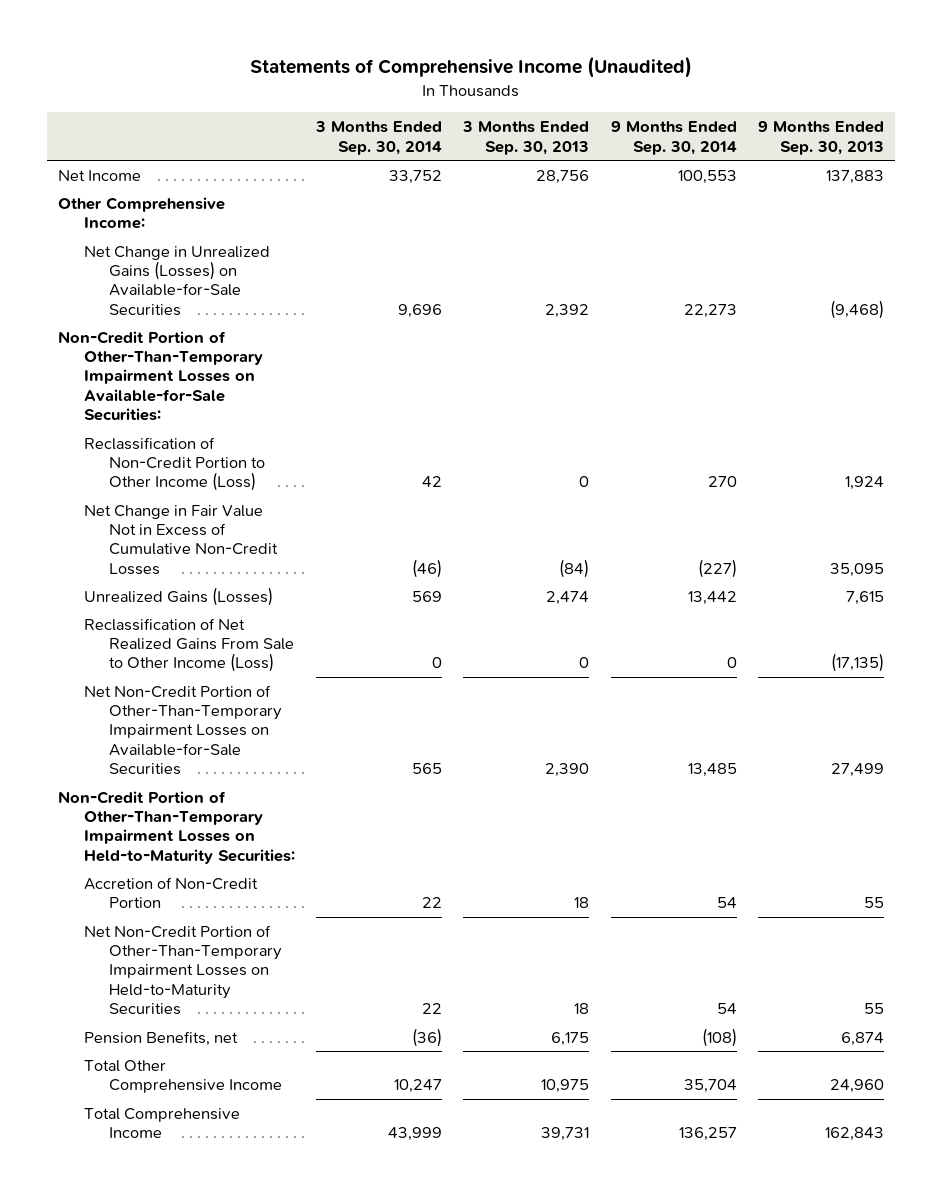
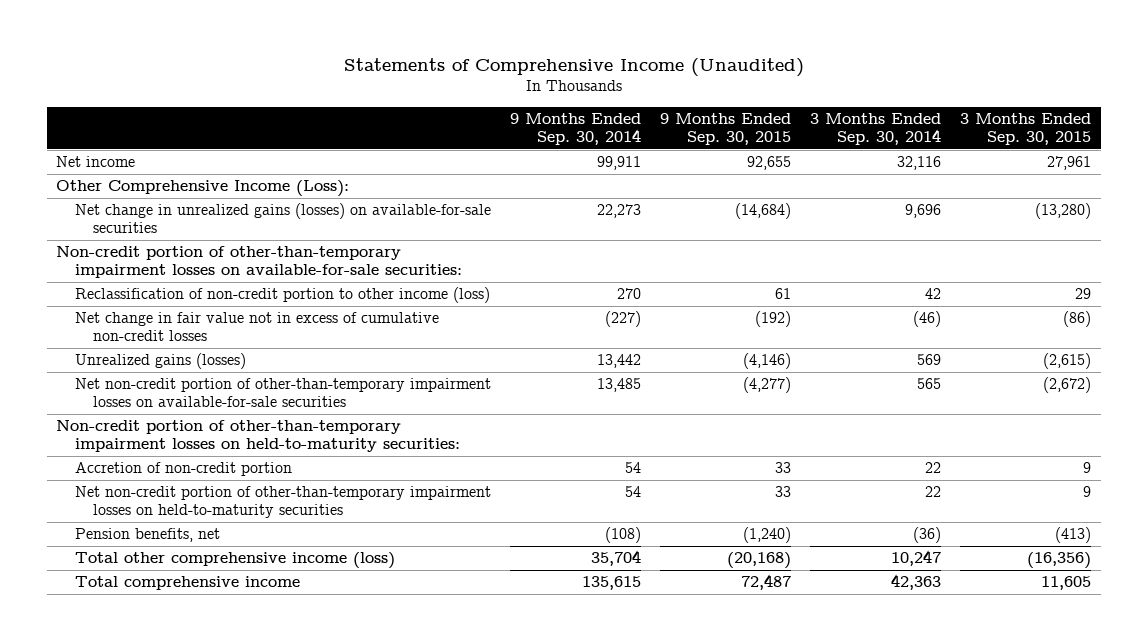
- | 3 Months Ended Sep. 30, 2014 | 3 Months Ended Sep. 30, 2013 | 9 Months Ended Sep. 30, 2014 | 9 Months Ended Sep. 30, 2013
+ | 9 Months Ended Sep. 30, 2014 | 9 Months Ended Sep. 30, 2015 | 3 Months Ended Sep. 30, 2014 | 3 Months Ended Sep. 30, 2015
- Net Income | 33,752 | 28,756 | 100,553 | 137,883
- Other Comprehensive Income:
- Net Change in Unrealized Gains (Losses) on Available-for-Sale Securities | 9,696 | 2,392 | 22,273 | (9,468)
- Non-Credit Portion of Other-Than-Temporary Impairment Losses on Available-for-Sale Securities:
- Reclassification of Non-Credit Portion to Other Income (Loss) | 42 | 0 | 270 | 1,924
- Net Change in Fair Value Not in Excess of Cumulative Non-Credit Losses | (46) | (84) | (227) | 35,095
- Unrealized Gains (Losses) | 569 | 2,474 | 13,442 | 7,615
- Reclassification of Net Realized Gains From Sale to Other Income (Loss) | 0 | 0 | 0 | (17,135)
- Net Non-Credit Portion of Other-Than-Temporary Impairment Losses on Available-for-Sale Securities | 565 | 2,390 | 13,485 | 27,499
- Non-Credit Portion of Other-Than-Temporary Impairment Losses on Held-to-Maturity Securities:
- Accretion of Non-Credit Portion | 22 | 18 | 54 | 55
- Net Non-Credit Portion of Other-Than-Temporary Impairment Losses on Held-to-Maturity Securities | 22 | 18 | 54 | 55
- Pension Benefits, net | (36) | 6,175 | (108) | 6,874
- Total Other Comprehensive Income | 10,247 | 10,975 | 35,704 | 24,960
- Total Comprehensive Income | 43,999 | 39,731 | 136,257 | 162,843
+ Net income | 99,911 | 92,655 | 32,116 | 27,961
+ Other Comprehensive Income (Loss):
+ Net change in unrealized gains (losses) on available-for-sale securities | 22,273 | (14,684) | 9,696 | (13,280)
+ Non-credit portion of other-than-temporary impairment losses on available-for-sale securities:
+ Reclassification of non-credit portion to other income (loss) | 270 | 61 | 42 | 29
+ Net change in fair value not in excess of cumulative non-credit losses | (227) | (192) | (46) | (86)
+ Unrealized gains (losses) | 13,442 | (4,146) | 569 | (2,615)
+ Net non-credit portion of other-than-temporary impairment losses on available-for-sale securities | 13,485 | (4,277) | 565 | (2,672)
+ Non-credit portion of other-than-temporary impairment losses on held-to-maturity securities:
+ Accretion of non-credit portion | 54 | 33 | 22 | 9
+ Net non-credit portion of other-than-temporary impairment losses on held-to-maturity securities | 54 | 33 | 22 | 9
+ Pension benefits, net | (108) | (1,240) | (36) | (413)
+ Total other comprehensive income (loss) | 35,704 | (20,168) | 10,247 | (16,356)
+ Total comprehensive income | 135,615 | 72,487 | 42,363 | 11,605

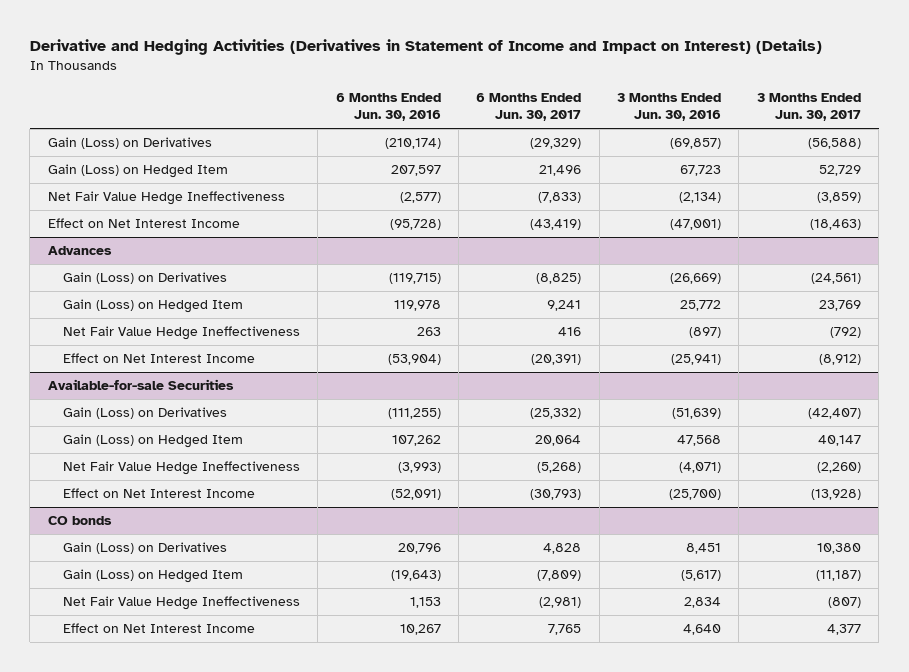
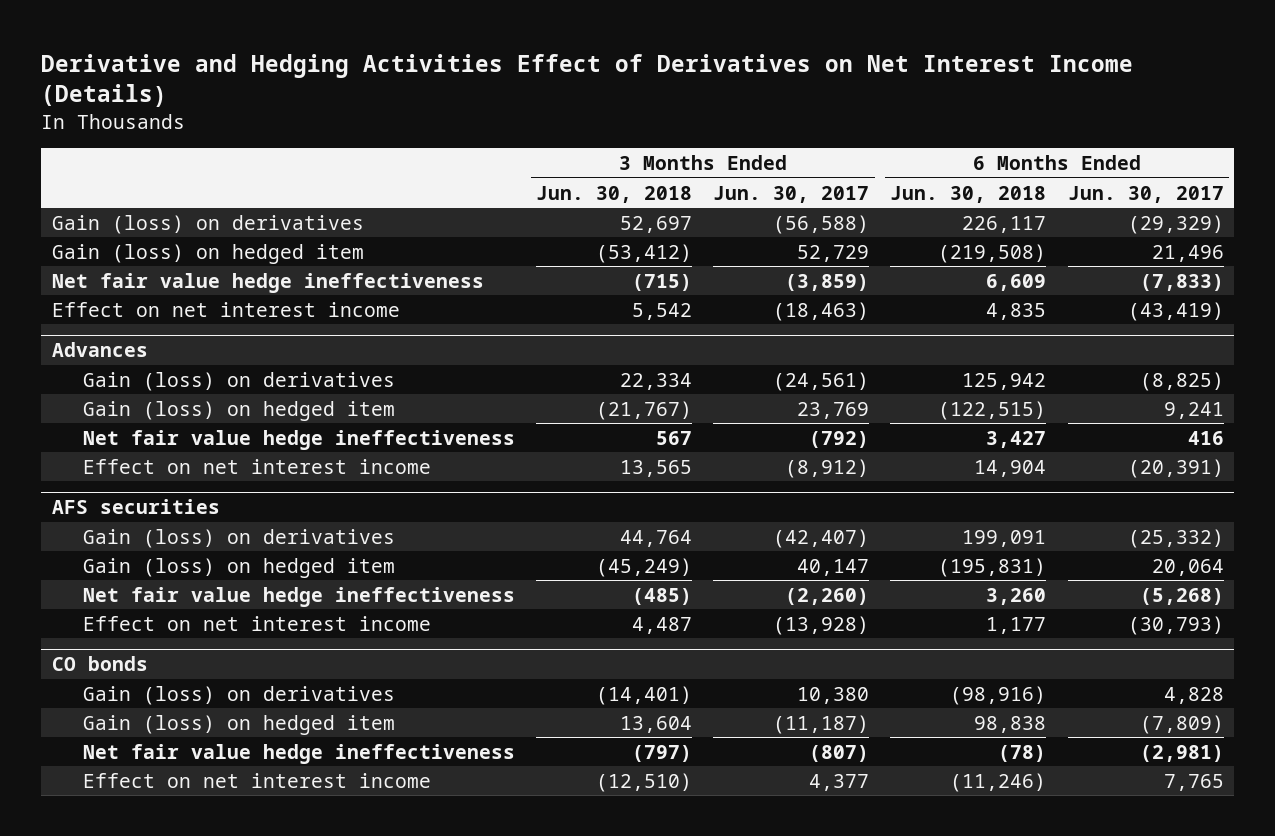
- Derivative and Hedging Activities (Derivatives in Statement of Income and Impact on Interest) (Details)
+ Derivative and Hedging Activities Effect of Derivatives on Net Interest Income (Details)
- | 6 Months Ended Jun. 30, 2016 | 6 Months Ended Jun. 30, 2017 | 3 Months Ended Jun. 30, 2016 | 3 Months Ended Jun. 30, 2017
+ | 3 Months Ended Jun. 30, 2018 | 3 Months Ended Jun. 30, 2017 | 6 Months Ended Jun. 30, 2018 | 6 Months Ended Jun. 30, 2017
- Gain (Loss) on Derivatives | (210,174) | (29,329) | (69,857) | (56,588)
- Gain (Loss) on Hedged Item | 207,597 | 21,496 | 67,723 | 52,729
- Net Fair Value Hedge Ineffectiveness | (2,577) | (7,833) | (2,134) | (3,859)
- Effect on Net Interest Income | (95,728) | (43,419) | (47,001) | (18,463)
+ Gain (loss) on derivatives | 52,697 | (56,588) | 226,117 | (29,329)
+ Gain (loss) on hedged item | (53,412) | 52,729 | (219,508) | 21,496
+ Net fair value hedge ineffectiveness | (715) | (3,859) | 6,609 | (7,833)
+ Effect on net interest income | 5,542 | (18,463) | 4,835 | (43,419)
@ Advances
- Gain (Loss) on Derivatives | (119,715) | (8,825) | (26,669) | (24,561)
- Gain (Loss) on Hedged Item | 119,978 | 9,241 | 25,772 | 23,769
- Net Fair Value Hedge Ineffectiveness | 263 | 416 | (897) | (792)
- Effect on Net Interest Income | (53,904) | (20,391) | (25,941) | (8,912)
- Available-for-sale Securities
- Gain (Loss) on Derivatives | (111,255) | (25,332) | (51,639) | (42,407)
- Gain (Loss) on Hedged Item | 107,262 | 20,064 | 47,568 | 40,147
- Net Fair Value Hedge Ineffectiveness | (3,993) | (5,268) | (4,071) | (2,260)
- Effect on Net Interest Income | (52,091) | (30,793) | (25,700) | (13,928)
@ Advances
+ Gain (loss) on derivatives | 22,334 | (24,561) | 125,942 | (8,825)
+ Gain (loss) on hedged item | (21,767) | 23,769 | (122,515) | 9,241
+ Net fair value hedge ineffectiveness | 567 | (792) | 3,427 | 416
+ Effect on net interest income | 13,565 | (8,912) | 14,904 | (20,391)
+ AFS securities
+ Gain (loss) on derivatives | 44,764 | (42,407) | 199,091 | (25,332)
+ Gain (loss) on hedged item | (45,249) | 40,147 | (195,831) | 20,064
+ Net fair value hedge ineffectiveness | (485) | (2,260) | 3,260 | (5,268)
+ Effect on net interest income | 4,487 | (13,928) | 1,177 | (30,793)
@ CO bonds
- Gain (Loss) on Derivatives | 20,796 | 4,828 | 8,451 | 10,380
- Gain (Loss) on Hedged Item | (19,643) | (7,809) | (5,617) | (11,187)
- Net Fair Value Hedge Ineffectiveness | 1,153 | (2,981) | 2,834 | (807)
- Effect on Net Interest Income | 10,267 | 7,765 | 4,640 | 4,377
+ Gain (loss) on derivatives | (14,401) | 10,380 | (98,916) | 4,828
+ Gain (loss) on hedged item | 13,604 | (11,187) | 98,838 | (7,809)
+ Net fair value hedge ineffectiveness | (797) | (807) | (78) | (2,981)
+ Effect on net interest income | (12,510) | 4,377 | (11,246) | 7,765

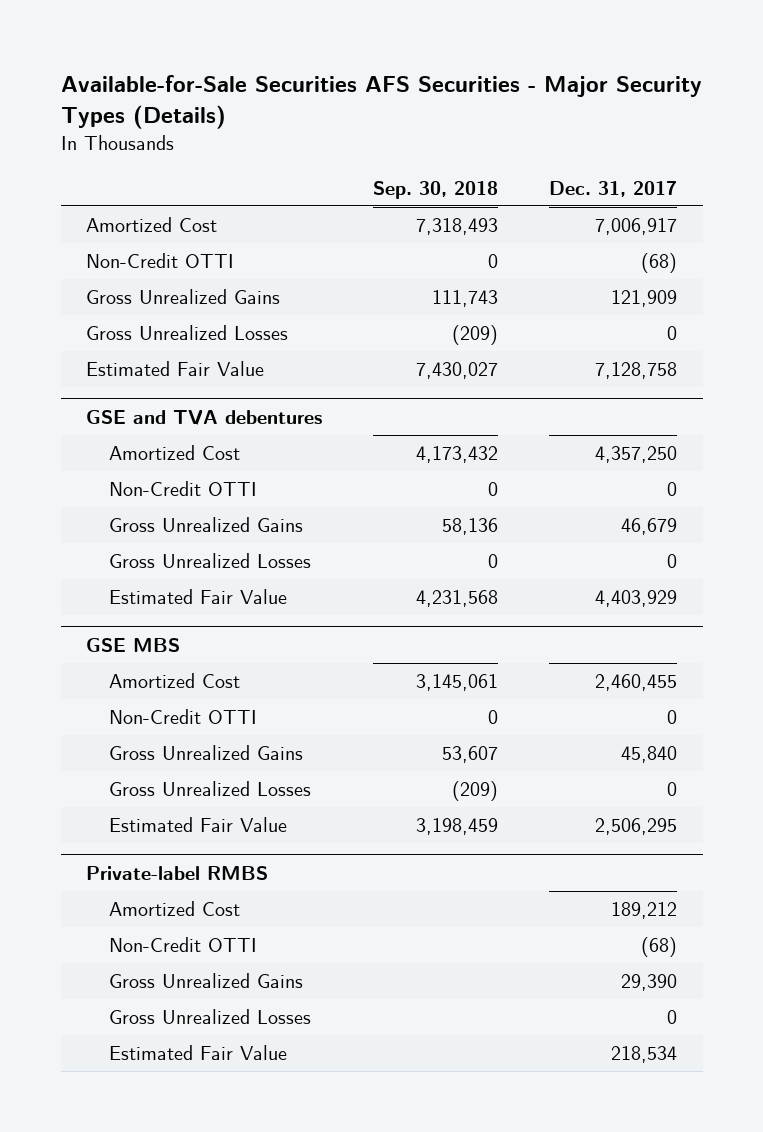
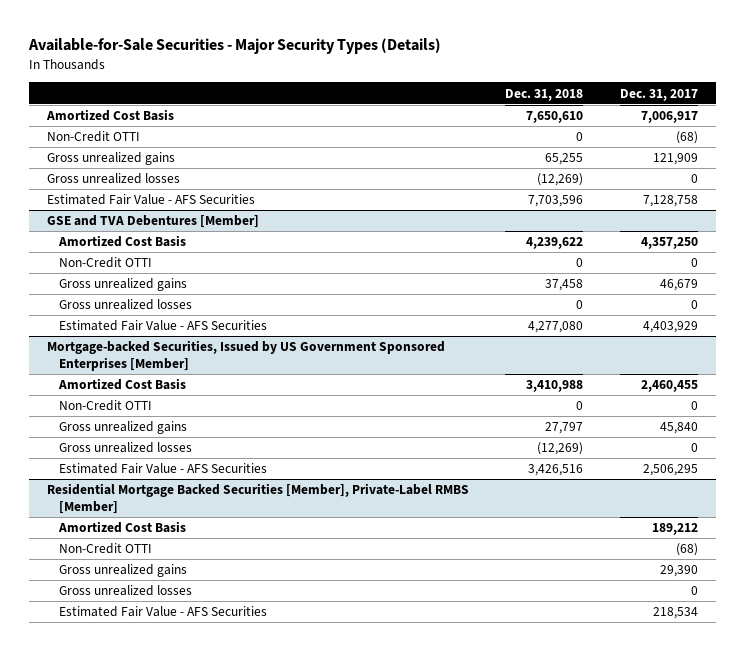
- Available-for-Sale Securities AFS Securities - Major Security Types (Details)
+ Available-for-Sale Securities - Major Security Types (Details)
- | Sep. 30, 2018 | Dec. 31, 2017
+ | Dec. 31, 2018 | Dec. 31, 2017
- Amortized Cost | 7,318,493 | 7,006,917
+ Amortized Cost Basis | 7,650,610 | 7,006,917
- Gross Unrealized Gains | 111,743 | 121,909
- Gross Unrealized Losses | (209) | 0
- Estimated Fair Value | 7,430,027 | 7,128,758
- GSE and TVA debentures
- Amortized Cost | 4,173,432 | 4,357,250
+ Gross unrealized gains | 65,255 | 121,909
+ Gross unrealized losses | (12,269) | 0
+ Estimated Fair Value - AFS Securities | 7,703,596 | 7,128,758
+ GSE and TVA Debentures [Member]
+ Amortized Cost Basis | 4,239,622 | 4,357,250
- Gross Unrealized Gains | 58,136 | 46,679
- Gross Unrealized Losses | 0 | 0
- Estimated Fair Value | 4,231,568 | 4,403,929
- GSE MBS
- Amortized Cost | 3,145,061 | 2,460,455
+ Gross unrealized gains | 37,458 | 46,679
+ Gross unrealized losses | 0 | 0
+ Estimated Fair Value - AFS Securities | 4,277,080 | 4,403,929
+ Mortgage-backed Securities, Issued by US Government Sponsored Enterprises [Member]
+ Amortized Cost Basis | 3,410,988 | 2,460,455
- Gross Unrealized Gains | 53,607 | 45,840
- Gross Unrealized Losses | (209) | 0
- Estimated Fair Value | 3,198,459 | 2,506,295
- Private-label RMBS
- Amortized Cost | | 189,212
+ Gross unrealized gains | 27,797 | 45,840
+ Gross unrealized losses | (12,269) | 0
+ Estimated Fair Value - AFS Securities | 3,426,516 | 2,506,295
+ Residential Mortgage Backed Securities [Member], Private-Label RMBS [Member]
+ Amortized Cost Basis | | 189,212
- Gross Unrealized Gains | | 29,390
- Gross Unrealized Losses | | 0
- Estimated Fair Value | | 218,534
+ Gross unrealized gains | | 29,390
+ Gross unrealized losses | | 0
+ Estimated Fair Value - AFS Securities | | 218,534

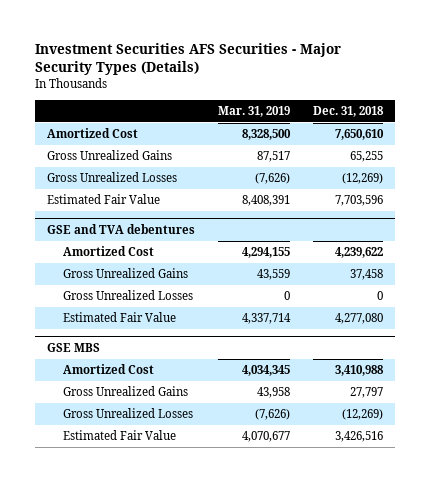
- Available-for-Sale Securities - Major Security Types (Details)
+ Investment Securities AFS Securities - Major Security Types (Details)
- | Dec. 31, 2018 | Dec. 31, 2017
+ | Mar. 31, 2019 | Dec. 31, 2018
- Amortized Cost Basis | 7,650,610 | 7,006,917
- Non-Credit OTTI | 0 | (68)
- Gross unrealized gains | 65,255 | 121,909
- Gross unrealized losses | (12,269) | 0
- Estimated Fair Value - AFS Securities | 7,703,596 | 7,128,758
- GSE and TVA Debentures [Member]
- Amortized Cost Basis | 4,239,622 | 4,357,250
- Non-Credit OTTI | 0 | 0
- Gross unrealized gains | 37,458 | 46,679
- Gross unrealized losses | 0 | 0
- Estimated Fair Value - AFS Securities | 4,277,080 | 4,403,929
- Mortgage-backed Securities, Issued by US Government Sponsored Enterprises [Member]
- Amortized Cost Basis | 3,410,988 | 2,460,455
- Non-Credit OTTI | 0 | 0
- Gross unrealized gains | 27,797 | 45,840
- Gross unrealized losses | (12,269) | 0
- Estimated Fair Value - AFS Securities | 3,426,516 | 2,506,295
- Residential Mortgage Backed Securities [Member], Private-Label RMBS [Member]
- Amortized Cost Basis | | 189,212
- Non-Credit OTTI | | (68)
- Gross unrealized gains | | 29,390
- Gross unrealized losses | | 0
- Estimated Fair Value - AFS Securities | | 218,534
+ Amortized Cost | 8,328,500 | 7,650,610
+ Gross Unrealized Gains | 87,517 | 65,255
+ Gross Unrealized Losses | (7,626) | (12,269)
+ Estimated Fair Value | 8,408,391 | 7,703,596
+ GSE and TVA debentures
+ Amortized Cost | 4,294,155 | 4,239,622
+ Gross Unrealized Gains | 43,559 | 37,458
+ Gross Unrealized Losses | 0 | 0
+ Estimated Fair Value | 4,337,714 | 4,277,080
+ GSE MBS
+ Amortized Cost | 4,034,345 | 3,410,988
+ Gross Unrealized Gains | 43,958 | 27,797
+ Gross Unrealized Losses | (7,626) | (12,269)
+ Estimated Fair Value | 4,070,677 | 3,426,516

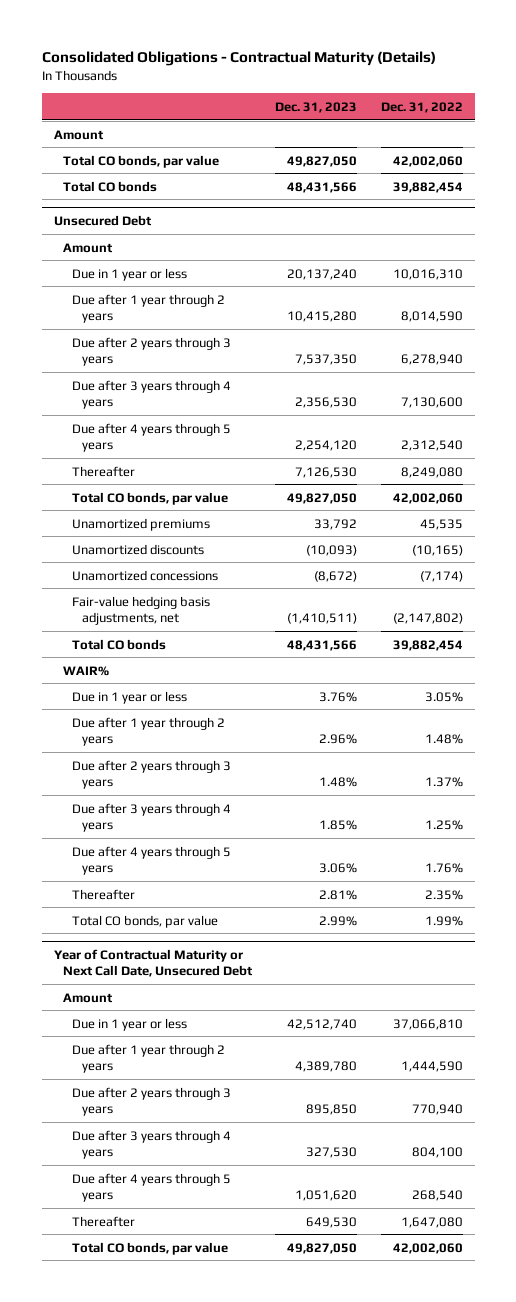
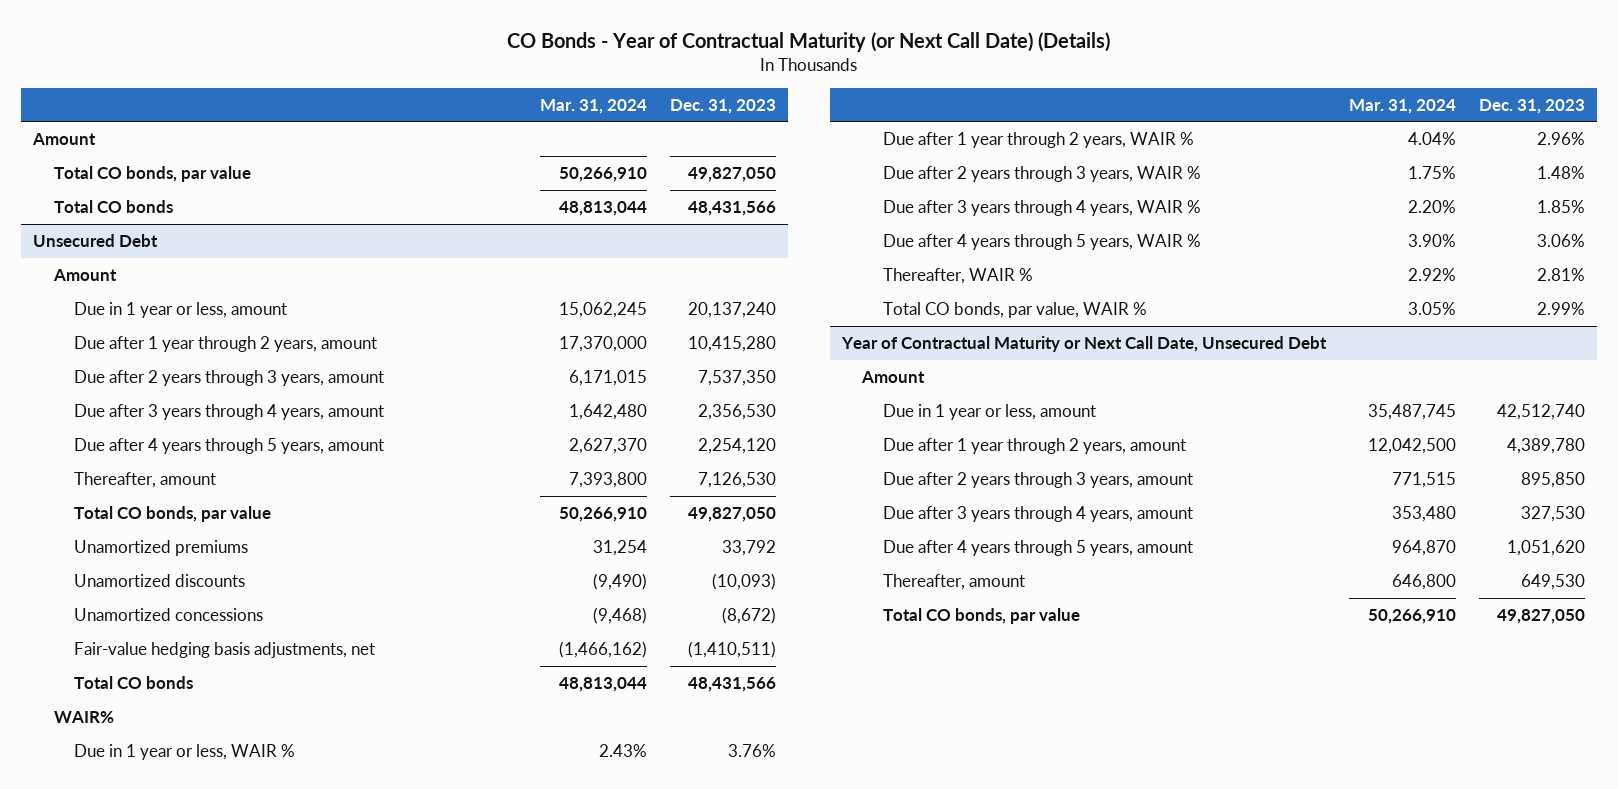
- Consolidated Obligations - Contractual Maturity (Details)
+ CO Bonds - Year of Contractual Maturity (or Next Call Date) (Details)
- | Dec. 31, 2023 | Dec. 31, 2022
+ | Mar. 31, 2024 | Dec. 31, 2023
@ Unsecured Debt
- Due in 1 year or less | 20,137,240 | 10,016,310
- Due after 1 year through 2 years | 10,415,280 | 8,014,590
- Due after 2 years through 3 years | 7,537,350 | 6,278,940
- Due after 3 years through 4 years | 2,356,530 | 7,130,600
- Due after 4 years through 5 years | 2,254,120 | 2,312,540
- Thereafter | 7,126,530 | 8,249,080
+ Due in 1 year or less, amount | 15,062,245 | 20,137,240
+ Due after 1 year through 2 years, amount | 17,370,000 | 10,415,280
+ Due after 2 years through 3 years, amount | 6,171,015 | 7,537,350
+ Due after 3 years through 4 years, amount | 1,642,480 | 2,356,530
+ Due after 4 years through 5 years, amount | 2,627,370 | 2,254,120
+ Thereafter, amount | 7,393,800 | 7,126,530
- Due in 1 year or less | 3.76% | 3.05%
- Due after 1 year through 2 years | 2.96% | 1.48%
- Due after 2 years through 3 years | 1.48% | 1.37%
- Due after 3 years through 4 years | 1.85% | 1.25%
- Due after 4 years through 5 years | 3.06% | 1.76%
- Thereafter | 2.81% | 2.35%
- Total CO bonds, par value | 2.99% | 1.99%
+ Due in 1 year or less, WAIR % | 2.43% | 3.76%
+ Due after 1 year through 2 years, WAIR % | 4.04% | 2.96%
+ Due after 2 years through 3 years, WAIR % | 1.75% | 1.48%
+ Due after 3 years through 4 years, WAIR % | 2.20% | 1.85%
+ Due after 4 years through 5 years, WAIR % | 3.90% | 3.06%
+ Thereafter, WAIR % | 2.92% | 2.81%
+ Total CO bonds, par value, WAIR % | 3.05% | 2.99%
@ Year of Contractual Maturity or Next Call Date, Unsecured Debt
- Due in 1 year or less | 42,512,740 | 37,066,810
- Due after 1 year through 2 years | 4,389,780 | 1,444,590
- Due after 2 years through 3 years | 895,850 | 770,940
- Due after 3 years through 4 years | 327,530 | 804,100
- Due after 4 years through 5 years | 1,051,620 | 268,540
- Thereafter | 649,530 | 1,647,080
+ Due in 1 year or less, amount | 35,487,745 | 42,512,740
+ Due after 1 year through 2 years, amount | 12,042,500 | 4,389,780
+ Due after 2 years through 3 years, amount | 771,515 | 895,850
+ Due after 3 years through 4 years, amount | 353,480 | 327,530
+ Due after 4 years through 5 years, amount | 964,870 | 1,051,620
+ Thereafter, amount | 646,800 | 649,530

